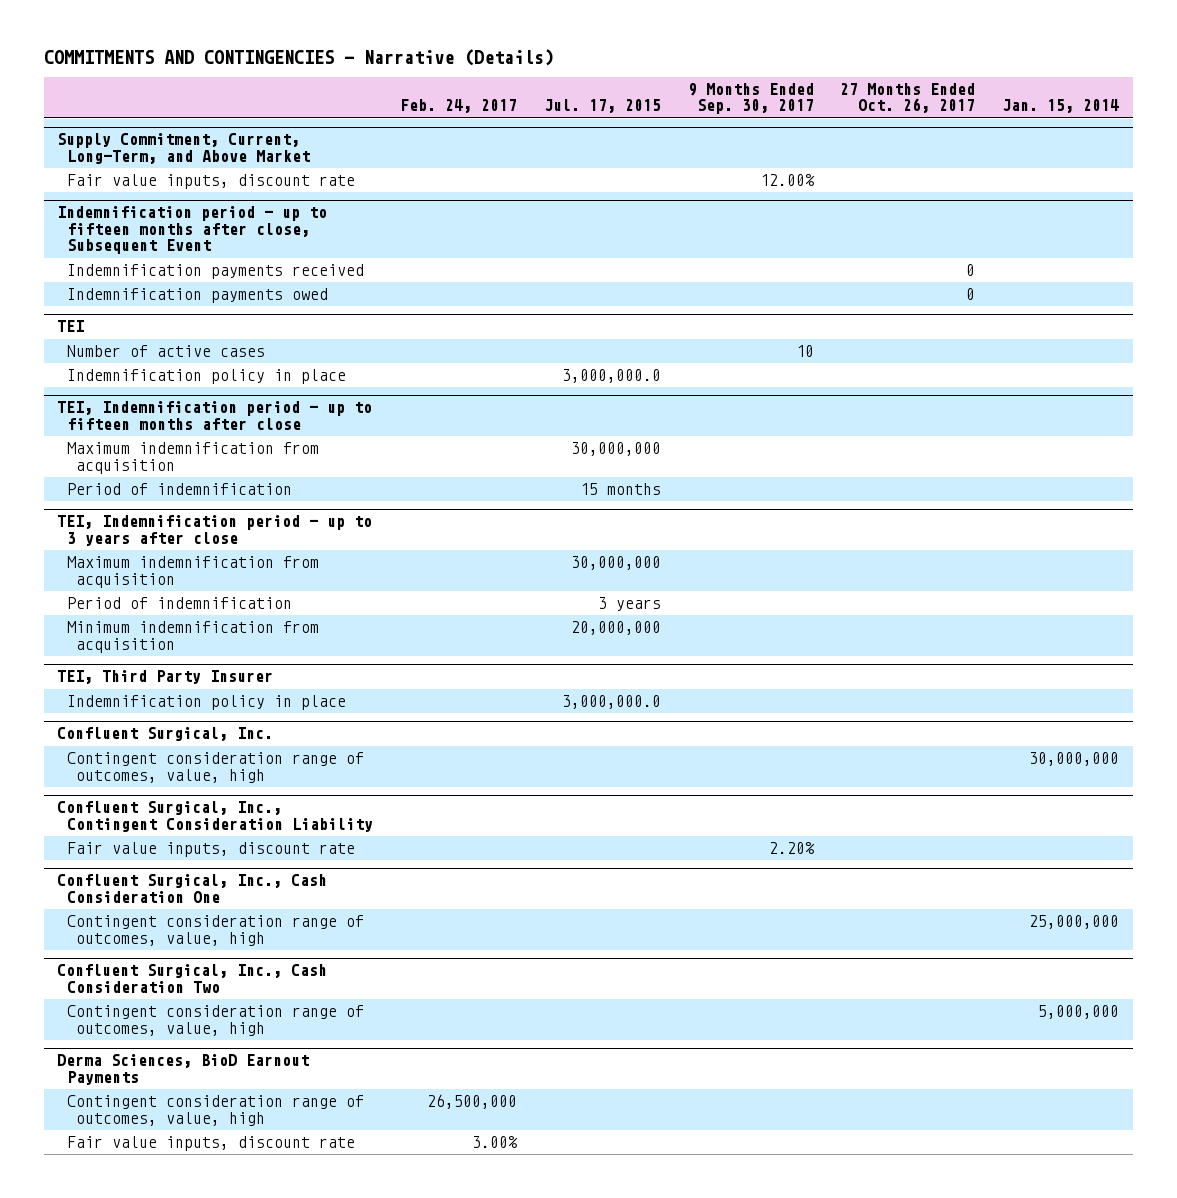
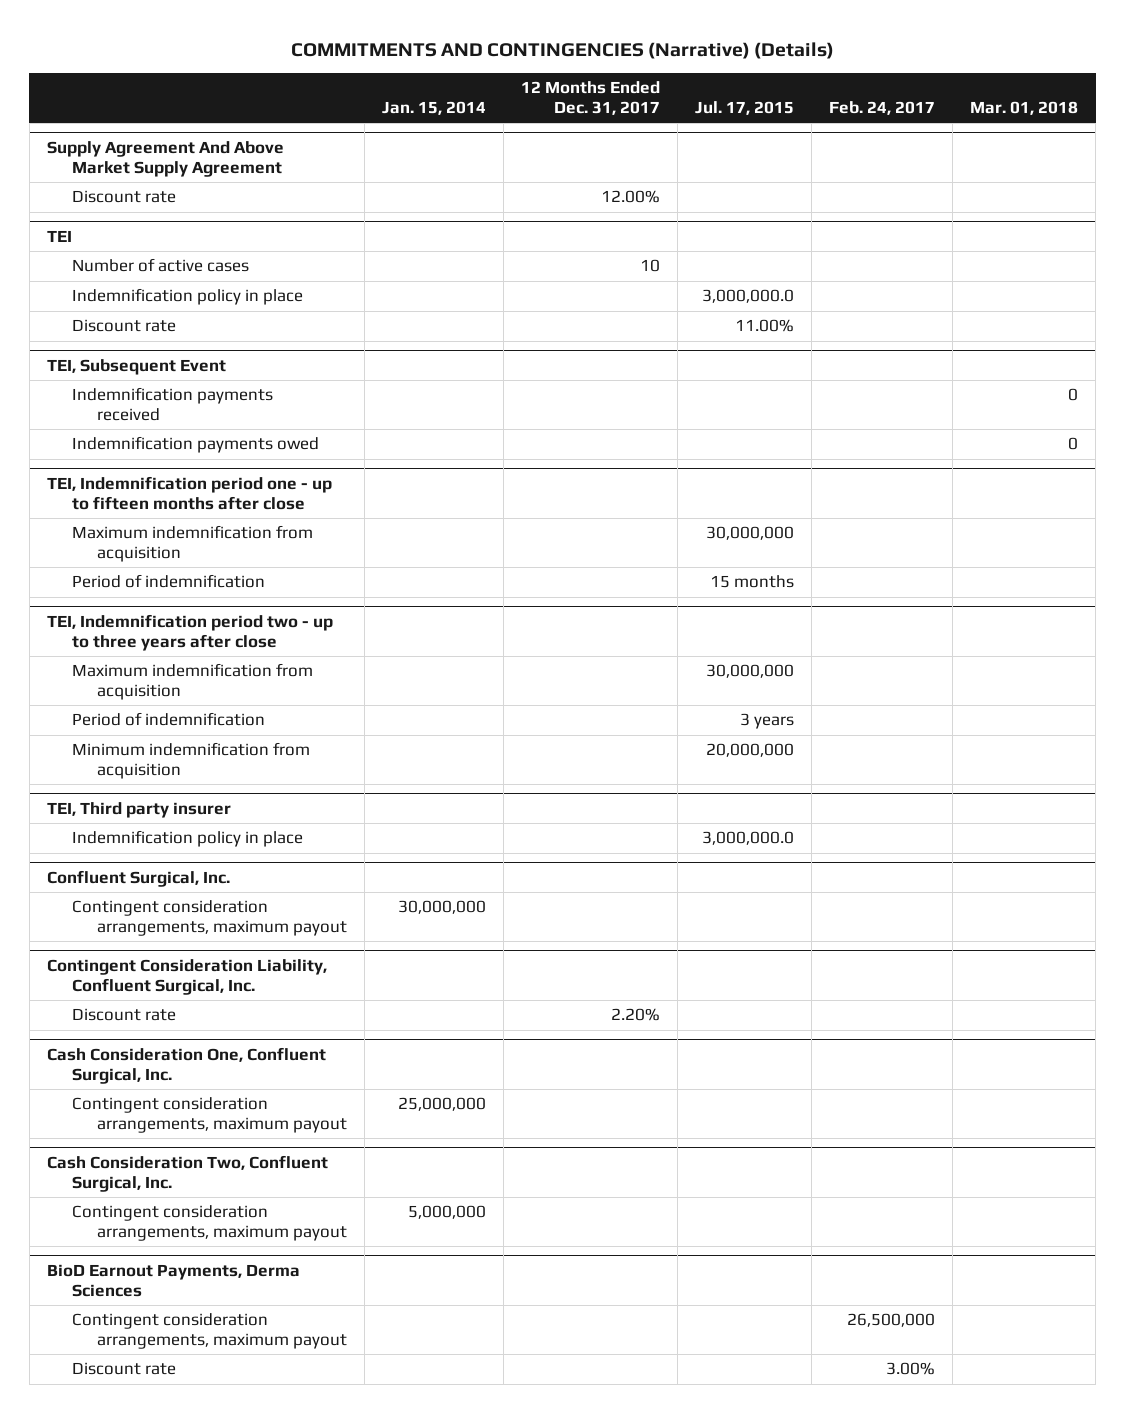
- COMMITMENTS AND CONTINGENCIES - Narrative (Details)
+ COMMITMENTS AND CONTINGENCIES (Narrative) (Details)
- | Feb. 24, 2017 | Jul. 17, 2015 | 9 Months Ended Sep. 30, 2017 | 27 Months Ended Oct. 26, 2017 | Jan. 15, 2014
+ | Jan. 15, 2014 | 12 Months Ended Dec. 31, 2017 | Jul. 17, 2015 | Feb. 24, 2017 | Mar. 01, 2018
- Supply Commitment, Current, Long-Term, and Above Market
- Fair value inputs, discount rate | | | 12.00% | |
- Indemnification period - up to fifteen months after close, Subsequent Event
- Indemnification payments received | | | | 0 |
- Indemnification payments owed | | | | 0 |
+ Supply Agreement And Above Market Supply Agreement
+ Discount rate | | 12.00% | | |
- TEI, Indemnification period - up to fifteen months after close
@ TEI
+ Discount rate | | | 11.00% | |
+ TEI, Subsequent Event
+ Indemnification payments received | | | | | 0
+ Indemnification payments owed | | | | | 0
+ TEI, Indemnification period one - up to fifteen months after close
- TEI, Indemnification period - up to 3 years after close
+ TEI, Indemnification period two - up to three years after close
- TEI, Third Party Insurer
+ TEI, Third party insurer
@ Confluent Surgical, Inc.
- Contingent consideration range of outcomes, value, high | | | | | 30,000,000
- Confluent Surgical, Inc., Contingent Consideration Liability
- Fair value inputs, discount rate | | | 2.20% | |
- Confluent Surgical, Inc., Cash Consideration One
- Contingent consideration range of outcomes, value, high | | | | | 25,000,000
- Confluent Surgical, Inc., Cash Consideration Two
- Contingent consideration range of outcomes, value, high | | | | | 5,000,000
- Derma Sciences, BioD Earnout Payments
- Contingent consideration range of outcomes, value, high | 26,500,000 | | | |
- Fair value inputs, discount rate | 3.00% | | | |
@ Confluent Surgical, Inc.
+ Contingent consideration arrangements, maximum payout | 30,000,000 | | | |
+ Contingent Consideration Liability, Confluent Surgical, Inc.
+ Discount rate | | 2.20% | | |
+ Cash Consideration One, Confluent Surgical, Inc.
+ Contingent consideration arrangements, maximum payout | 25,000,000 | | | |
+ Cash Consideration Two, Confluent Surgical, Inc.
+ Contingent consideration arrangements, maximum payout | 5,000,000 | | | |
+ BioD Earnout Payments, Derma Sciences
+ Contingent consideration arrangements, maximum payout | | | | 26,500,000 |
+ Discount rate | | | | 3.00% |

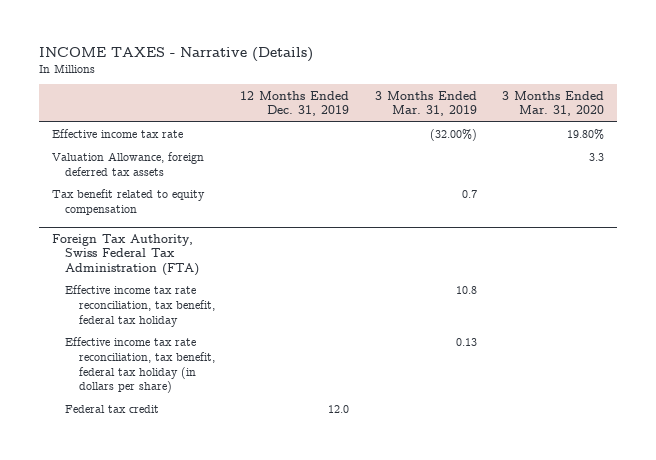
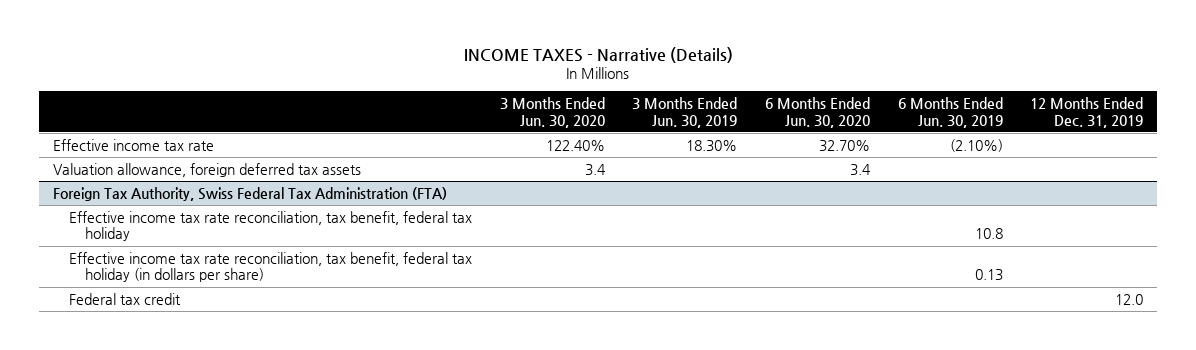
- | 12 Months Ended Dec. 31, 2019 | 3 Months Ended Mar. 31, 2019 | 3 Months Ended Mar. 31, 2020
+ | 3 Months Ended Jun. 30, 2020 | 3 Months Ended Jun. 30, 2019 | 6 Months Ended Jun. 30, 2020 | 6 Months Ended Jun. 30, 2019 | 12 Months Ended Dec. 31, 2019
- Valuation Allowance, foreign deferred tax assets | | | 3.3
- Tax benefit related to equity compensation | | 0.7 |
+ Valuation allowance, foreign deferred tax assets | 3.4 | | 3.4 | |

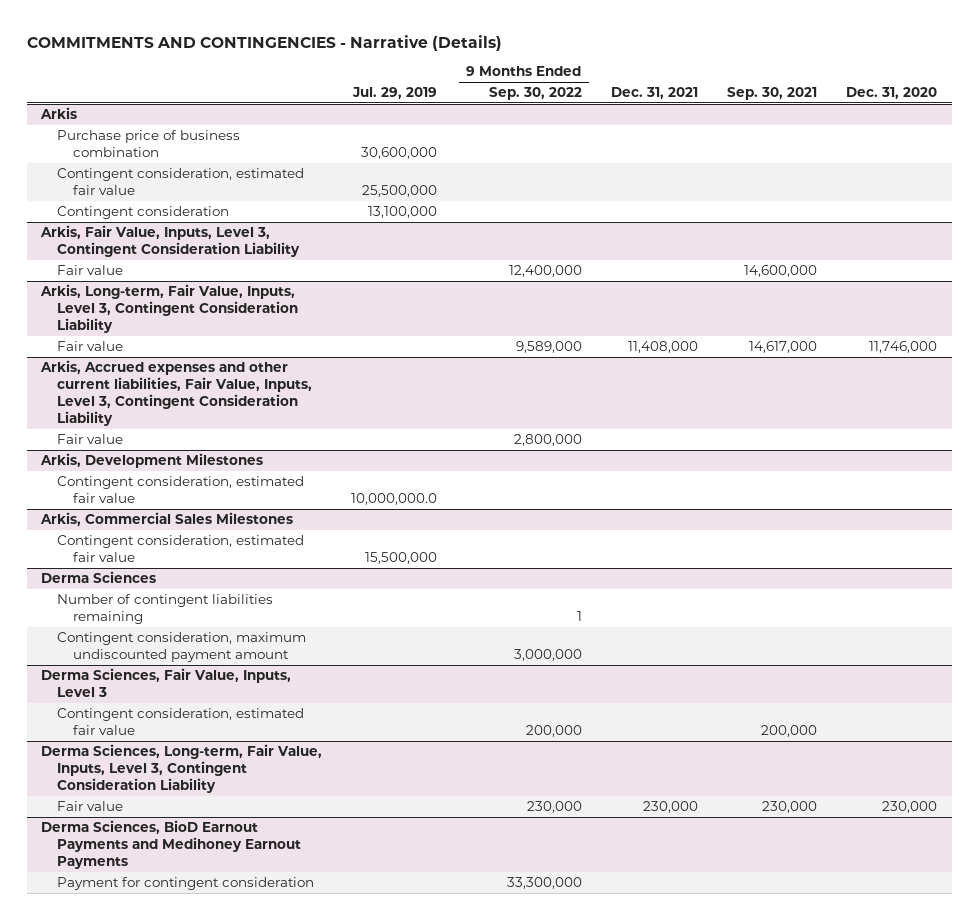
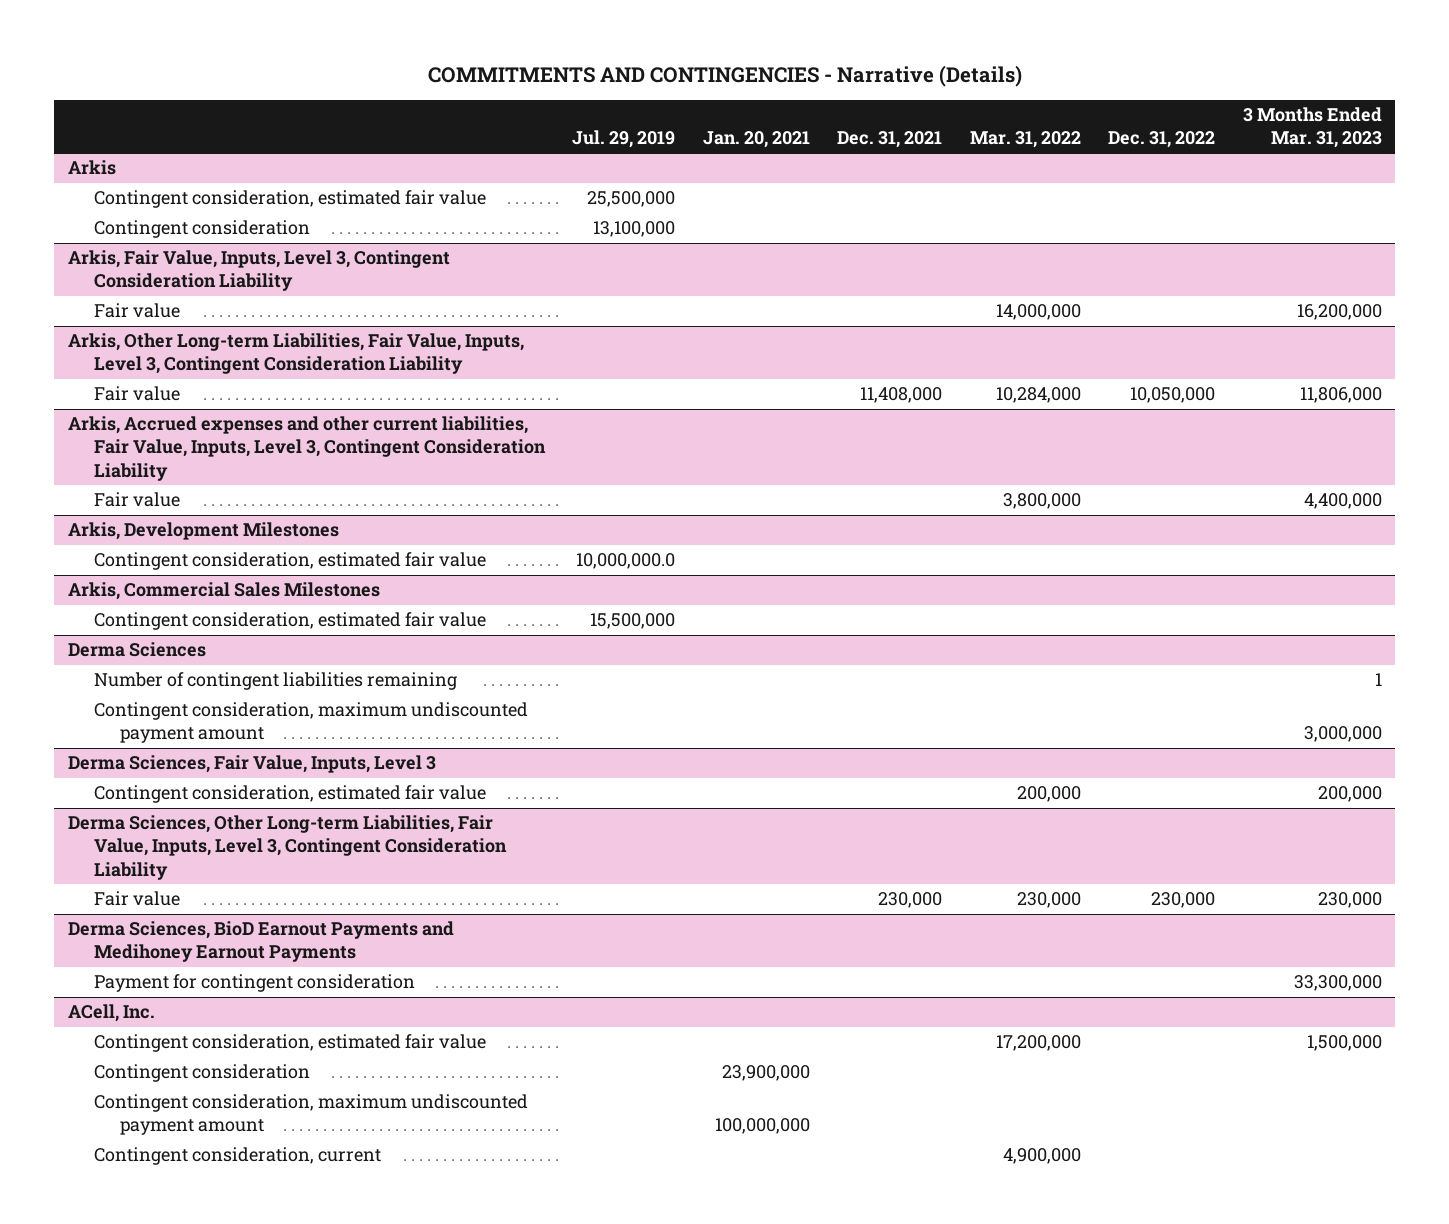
- | Jul. 29, 2019 | 9 Months Ended Sep. 30, 2022 | Dec. 31, 2021 | Sep. 30, 2021 | Dec. 31, 2020
+ | Jul. 29, 2019 | Jan. 20, 2021 | Dec. 31, 2021 | Mar. 31, 2022 | Dec. 31, 2022 | 3 Months Ended Mar. 31, 2023
@ Arkis
- Purchase price of business combination | 30,600,000 | | | |
- Arkis, Long-term, Fair Value, Inputs, Level 3, Contingent Consideration Liability
+ Arkis, Other Long-term Liabilities, Fair Value, Inputs, Level 3, Contingent Consideration Liability
- Derma Sciences, Long-term, Fair Value, Inputs, Level 3, Contingent Consideration Liability
+ Derma Sciences, Other Long-term Liabilities, Fair Value, Inputs, Level 3, Contingent Consideration Liability
+ ACell, Inc.
+ Contingent consideration, estimated fair value | | | | 17,200,000 | | 1,500,000
+ Contingent consideration | | 23,900,000 | | | |
+ Contingent consideration, maximum undiscounted payment amount | | 100,000,000 | | | |
+ Contingent consideration, current | | | | 4,900,000 | |

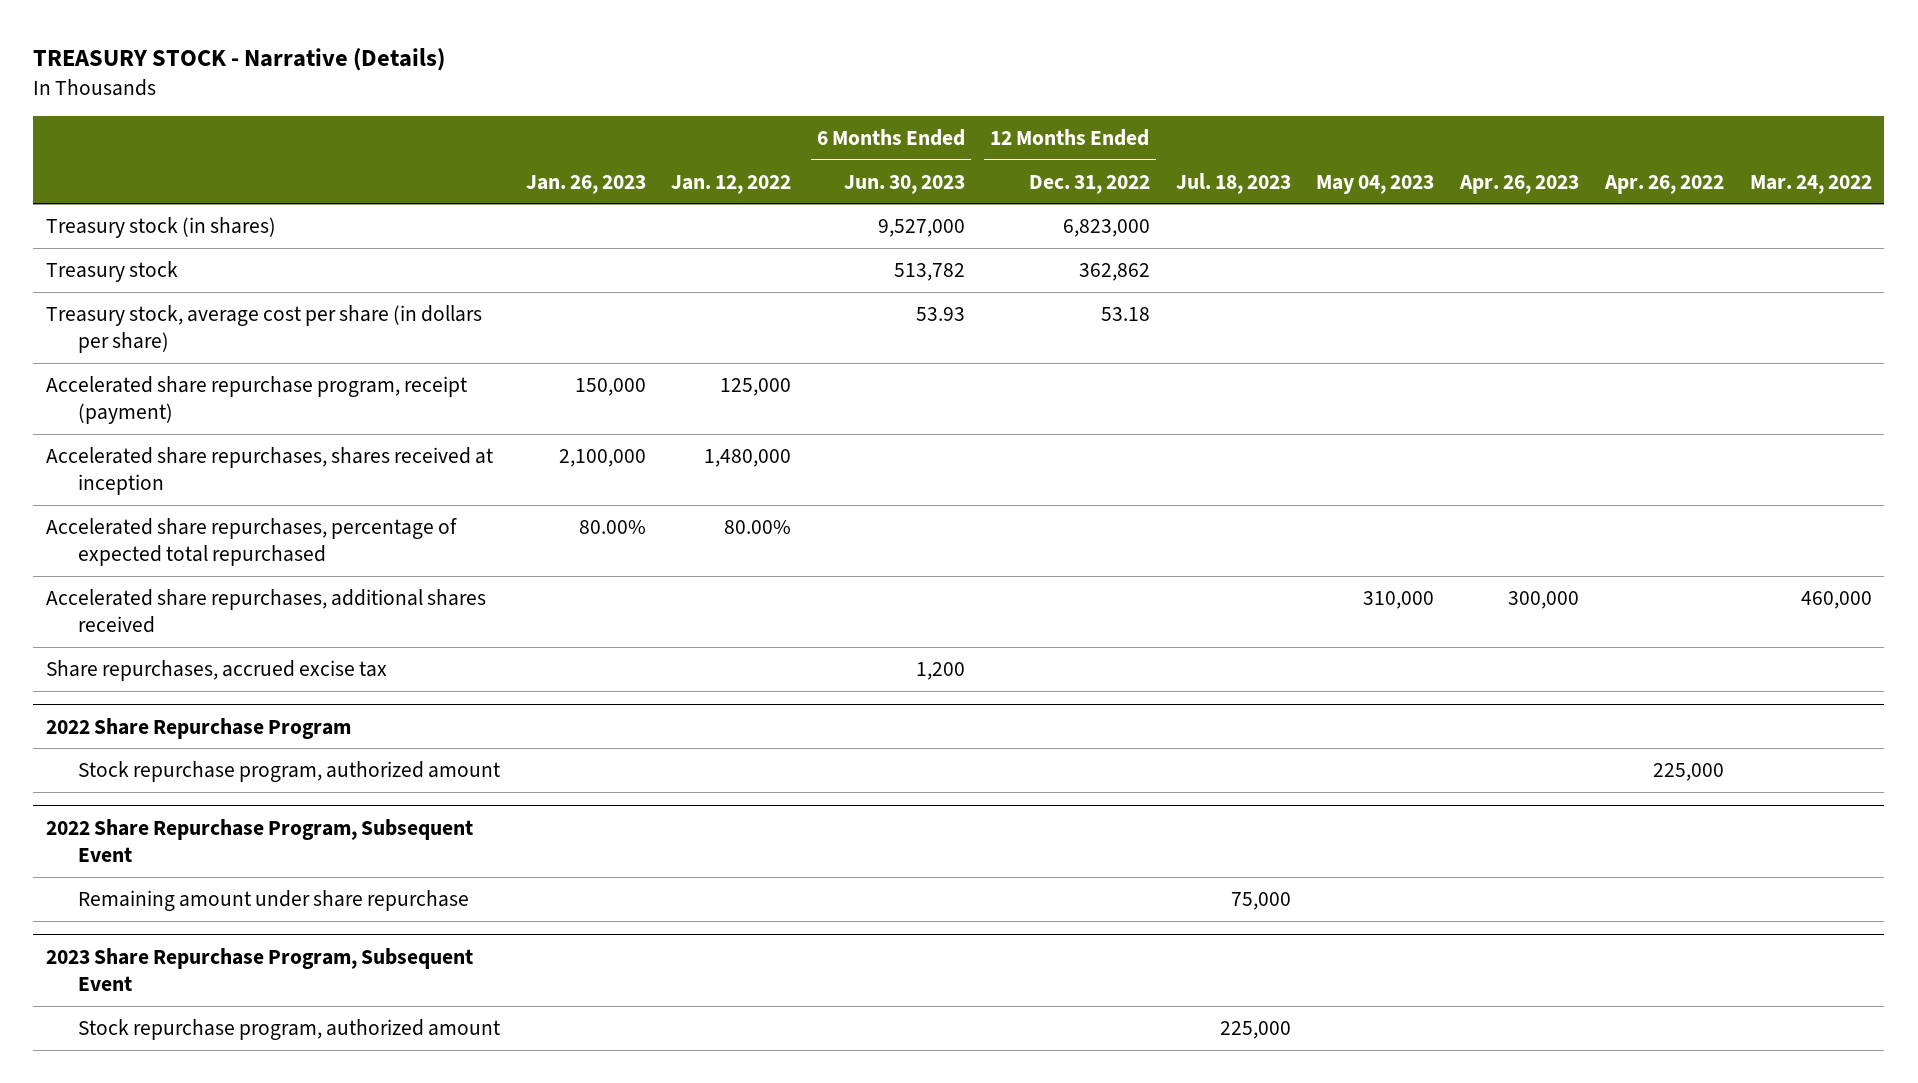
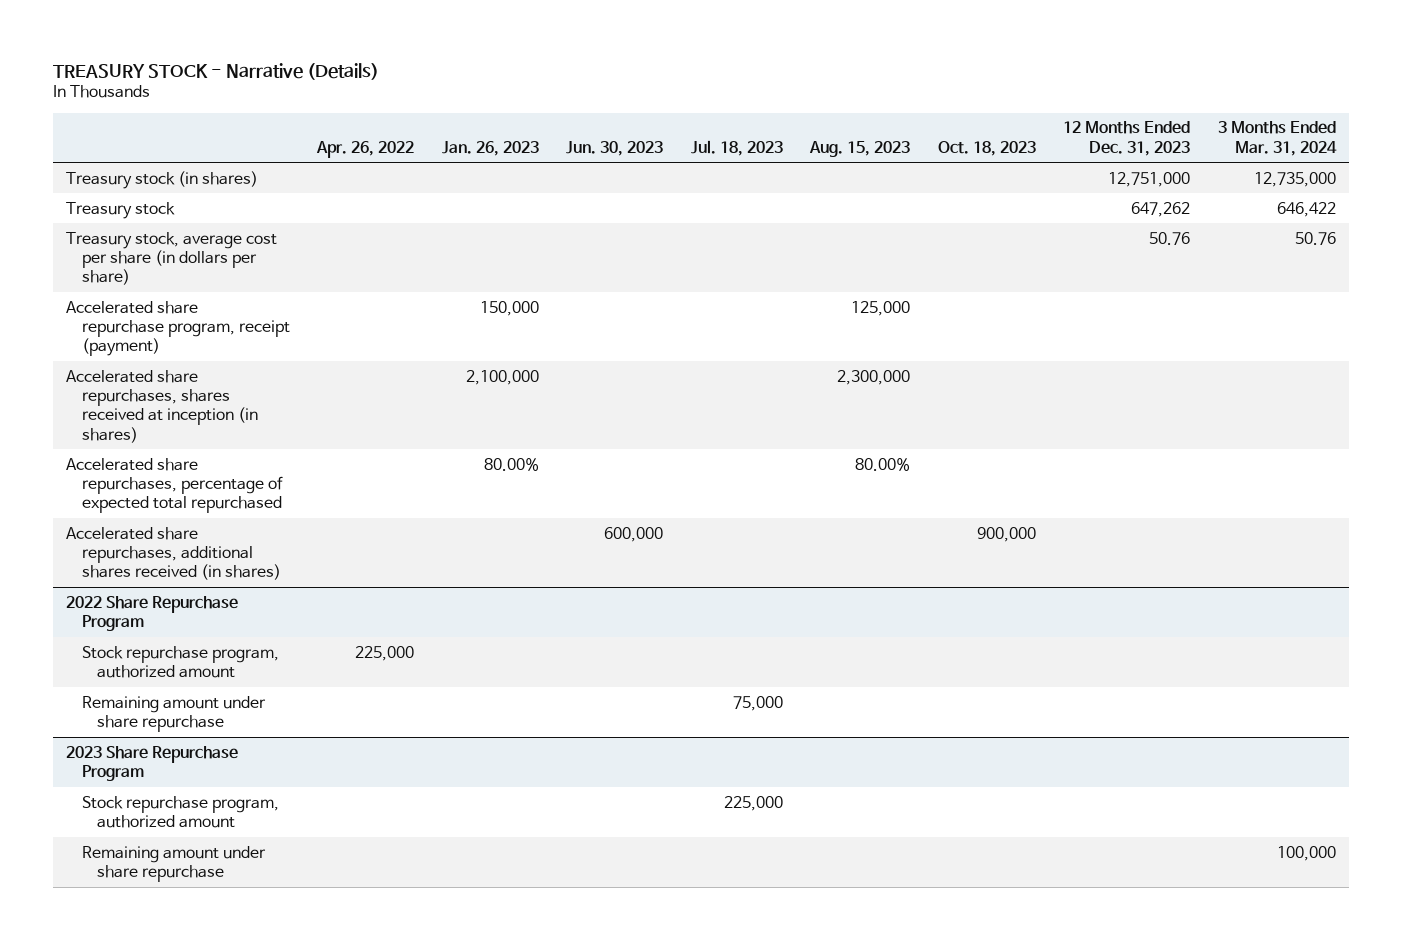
- | Jan. 26, 2023 | Jan. 12, 2022 | 6 Months Ended Jun. 30, 2023 | 12 Months Ended Dec. 31, 2022 | Jul. 18, 2023 | May 04, 2023 | Apr. 26, 2023 | Apr. 26, 2022 | Mar. 24, 2022
+ | Apr. 26, 2022 | Jan. 26, 2023 | Jun. 30, 2023 | Jul. 18, 2023 | Aug. 15, 2023 | Oct. 18, 2023 | 12 Months Ended Dec. 31, 2023 | 3 Months Ended Mar. 31, 2024
- Accelerated share repurchases, shares received at inception | 2,100,000 | 1,480,000 | | | | | | |
+ Accelerated share repurchases, shares received at inception (in shares) | | 2,100,000 | | | 2,300,000 | | |
- Accelerated share repurchases, additional shares received | | | | | | 310,000 | 300,000 | | 460,000
- Share repurchases, accrued excise tax | | | 1,200 | | | | | |
+ Accelerated share repurchases, additional shares received (in shares) | | | 600,000 | | | 900,000 | |
- 2022 Share Repurchase Program, Subsequent Event
- Remaining amount under share repurchase | | | | | 75,000 | | | |
- 2023 Share Repurchase Program, Subsequent Event
@ 2022 Share Repurchase Program
+ Remaining amount under share repurchase | | | | 75,000 | | | |
+ 2023 Share Repurchase Program
+ Remaining amount under share repurchase | | | | | | | | 100,000

